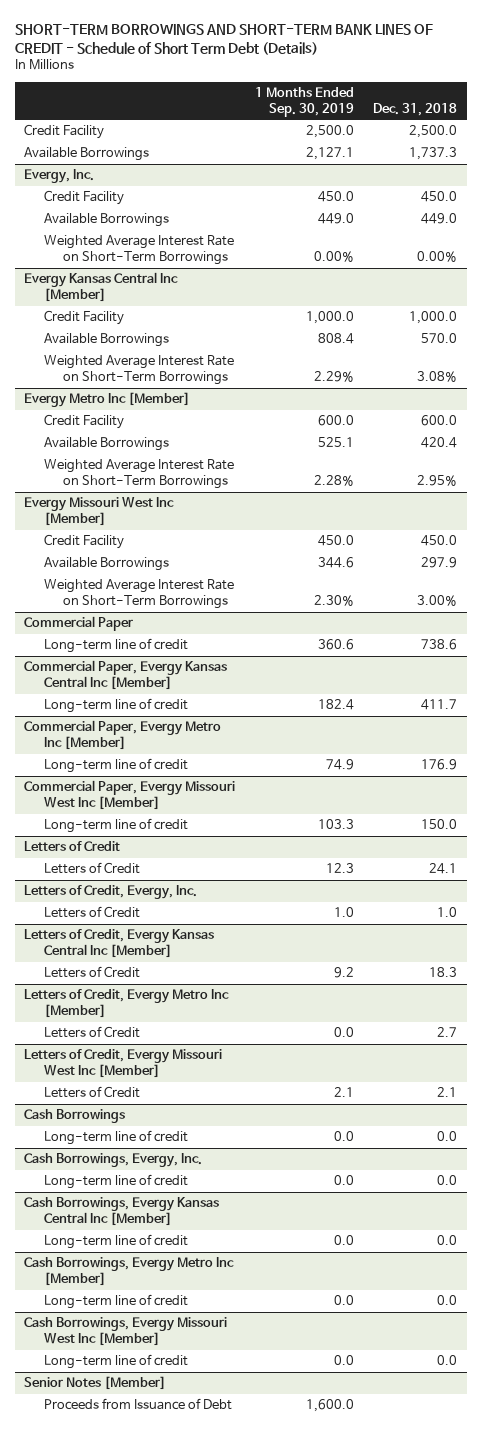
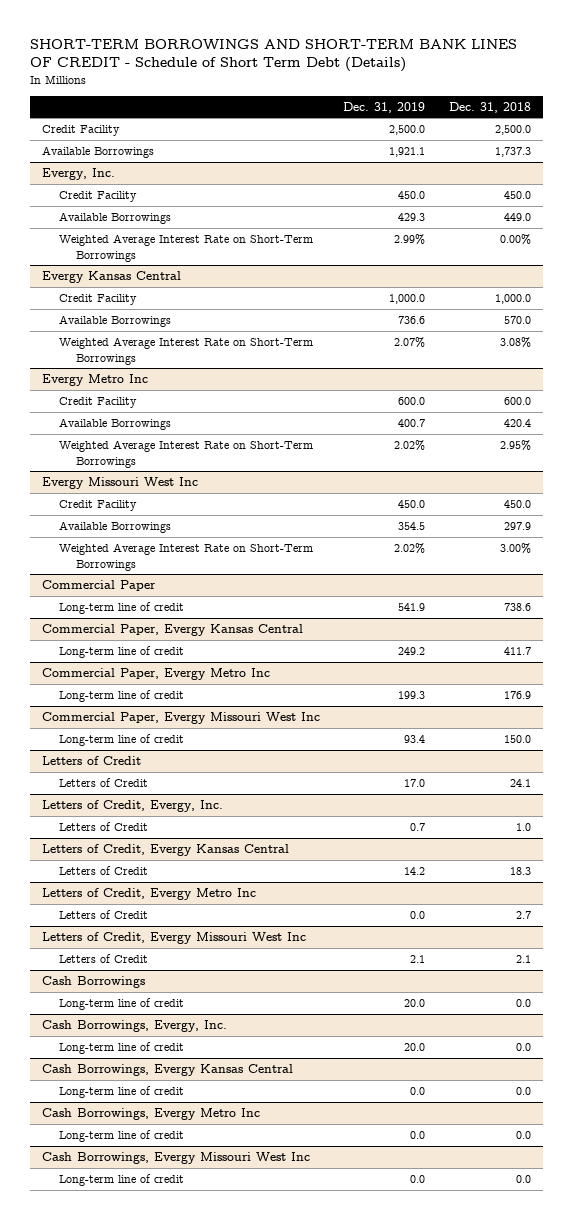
- | 1 Months Ended Sep. 30, 2019 | Dec. 31, 2018
+ | Dec. 31, 2019 | Dec. 31, 2018
- Evergy Kansas Central Inc [Member]
+ Evergy Kansas Central
- Evergy Metro Inc [Member]
+ Evergy Metro Inc
- Evergy Missouri West Inc [Member]
+ Evergy Missouri West Inc
- Commercial Paper, Evergy Kansas Central Inc [Member]
+ Commercial Paper, Evergy Kansas Central
- Commercial Paper, Evergy Metro Inc [Member]
+ Commercial Paper, Evergy Metro Inc
- Commercial Paper, Evergy Missouri West Inc [Member]
+ Commercial Paper, Evergy Missouri West Inc
- Letters of Credit, Evergy Kansas Central Inc [Member]
+ Letters of Credit, Evergy Kansas Central
- Letters of Credit, Evergy Metro Inc [Member]
+ Letters of Credit, Evergy Metro Inc
- Letters of Credit, Evergy Missouri West Inc [Member]
+ Letters of Credit, Evergy Missouri West Inc
- Cash Borrowings, Evergy Kansas Central Inc [Member]
+ Cash Borrowings, Evergy Kansas Central
- Cash Borrowings, Evergy Metro Inc [Member]
+ Cash Borrowings, Evergy Metro Inc
- Cash Borrowings, Evergy Missouri West Inc [Member]
+ Cash Borrowings, Evergy Missouri West Inc
- Senior Notes [Member]
- Proceeds from Issuance of Debt | 1,600.0 |

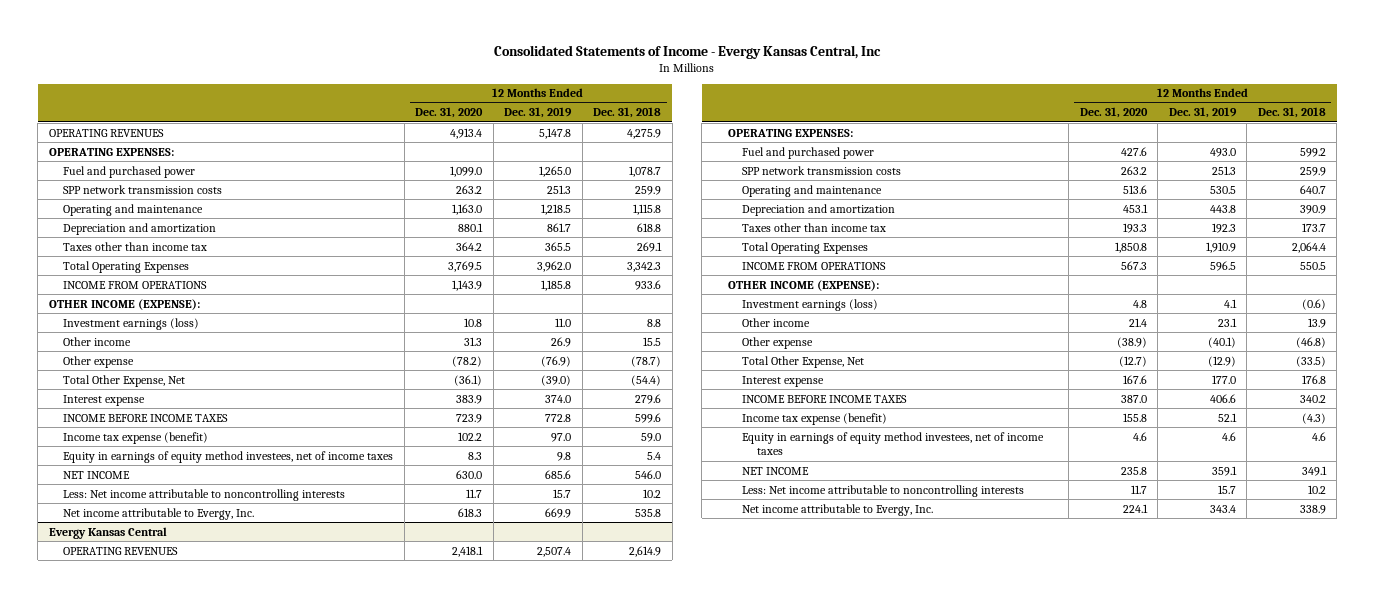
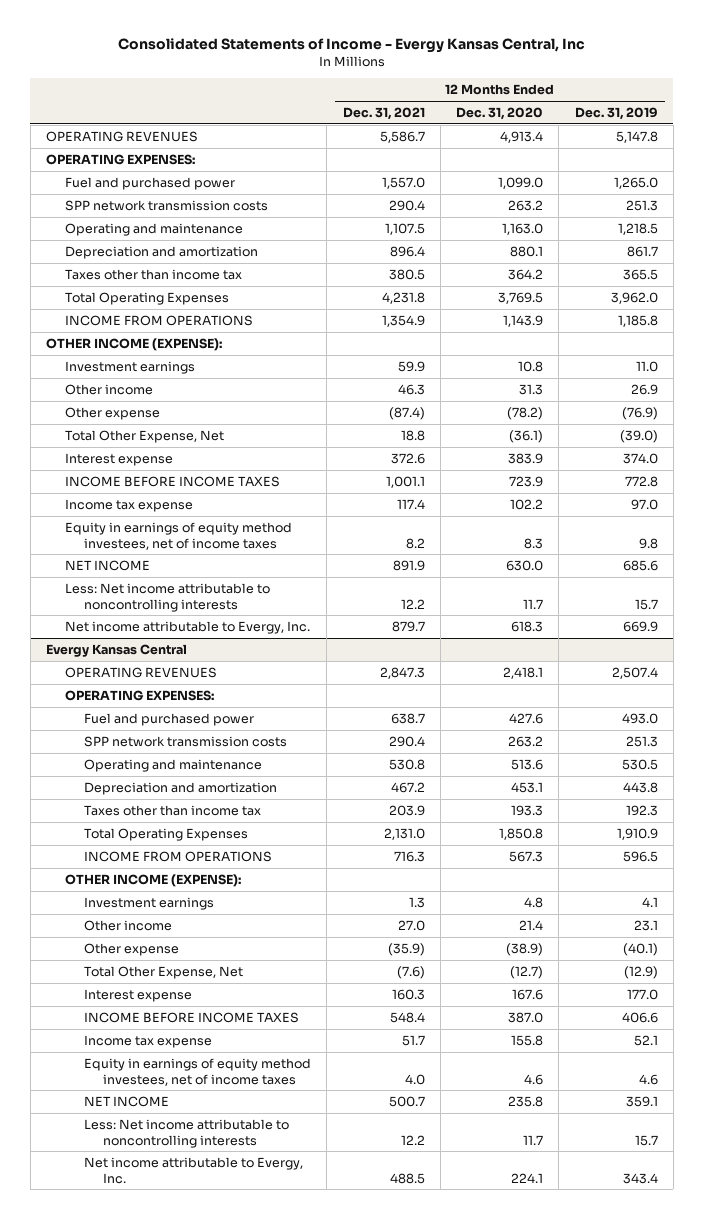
- | 12 Months Ended Dec. 31, 2020 | 12 Months Ended Dec. 31, 2019 | 12 Months Ended Dec. 31, 2018
+ | 12 Months Ended Dec. 31, 2021 | 12 Months Ended Dec. 31, 2020 | 12 Months Ended Dec. 31, 2019
- Investment earnings (loss) | 10.8 | 11.0 | 8.8
+ Investment earnings | 59.9 | 10.8 | 11.0
- Income tax expense (benefit) | 102.2 | 97.0 | 59.0
+ Income tax expense | 117.4 | 102.2 | 97.0
@ Evergy Kansas Central
- Investment earnings (loss) | 4.8 | 4.1 | (0.6)
+ Investment earnings | 1.3 | 4.8 | 4.1
- Income tax expense (benefit) | 155.8 | 52.1 | (4.3)
+ Income tax expense | 51.7 | 155.8 | 52.1

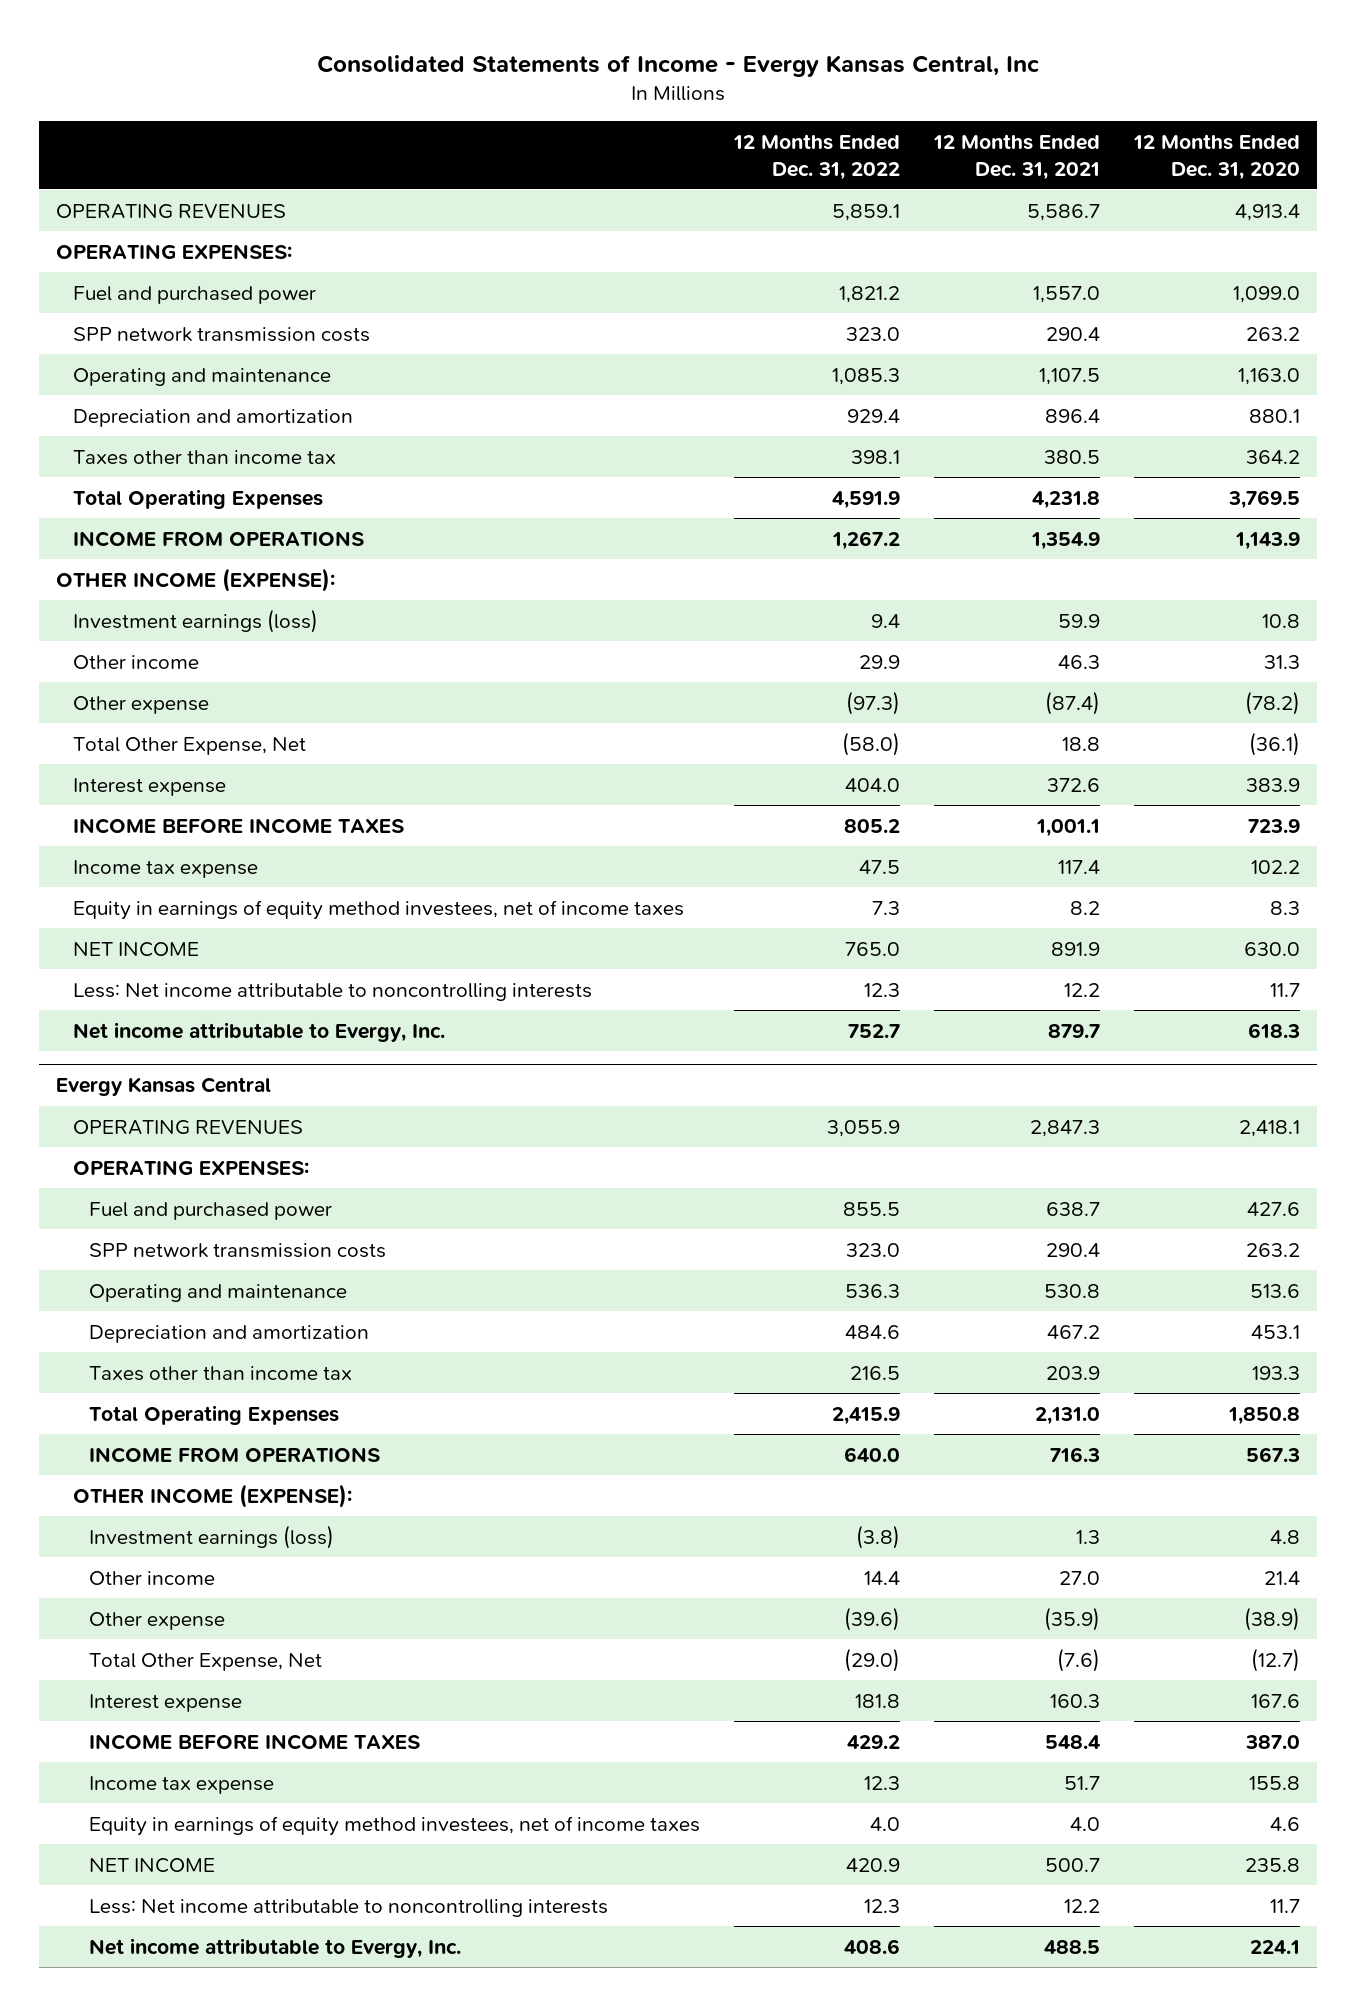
- | 12 Months Ended Dec. 31, 2021 | 12 Months Ended Dec. 31, 2020 | 12 Months Ended Dec. 31, 2019
+ | 12 Months Ended Dec. 31, 2022 | 12 Months Ended Dec. 31, 2021 | 12 Months Ended Dec. 31, 2020
- Investment earnings | 59.9 | 10.8 | 11.0
+ Investment earnings (loss) | 9.4 | 59.9 | 10.8
@ Evergy Kansas Central
- Investment earnings | 1.3 | 4.8 | 4.1
+ Investment earnings (loss) | (3.8) | 1.3 | 4.8

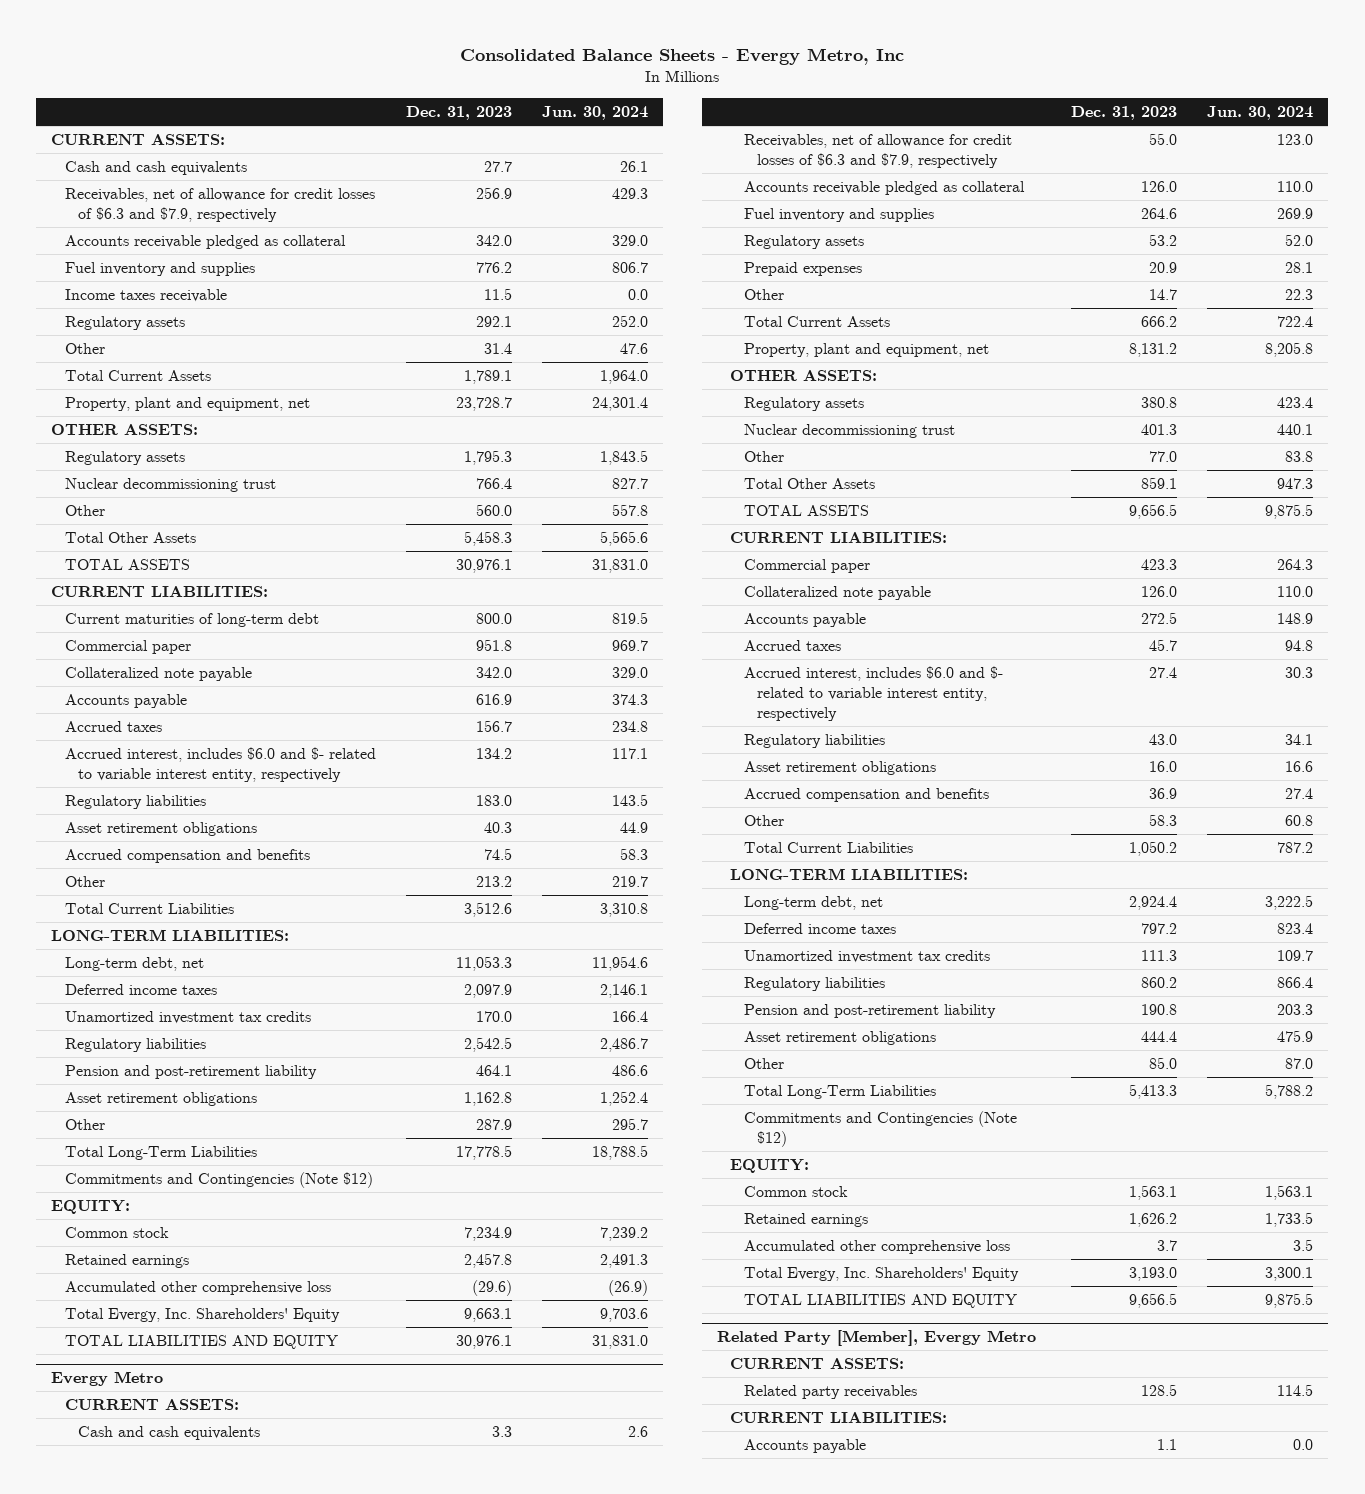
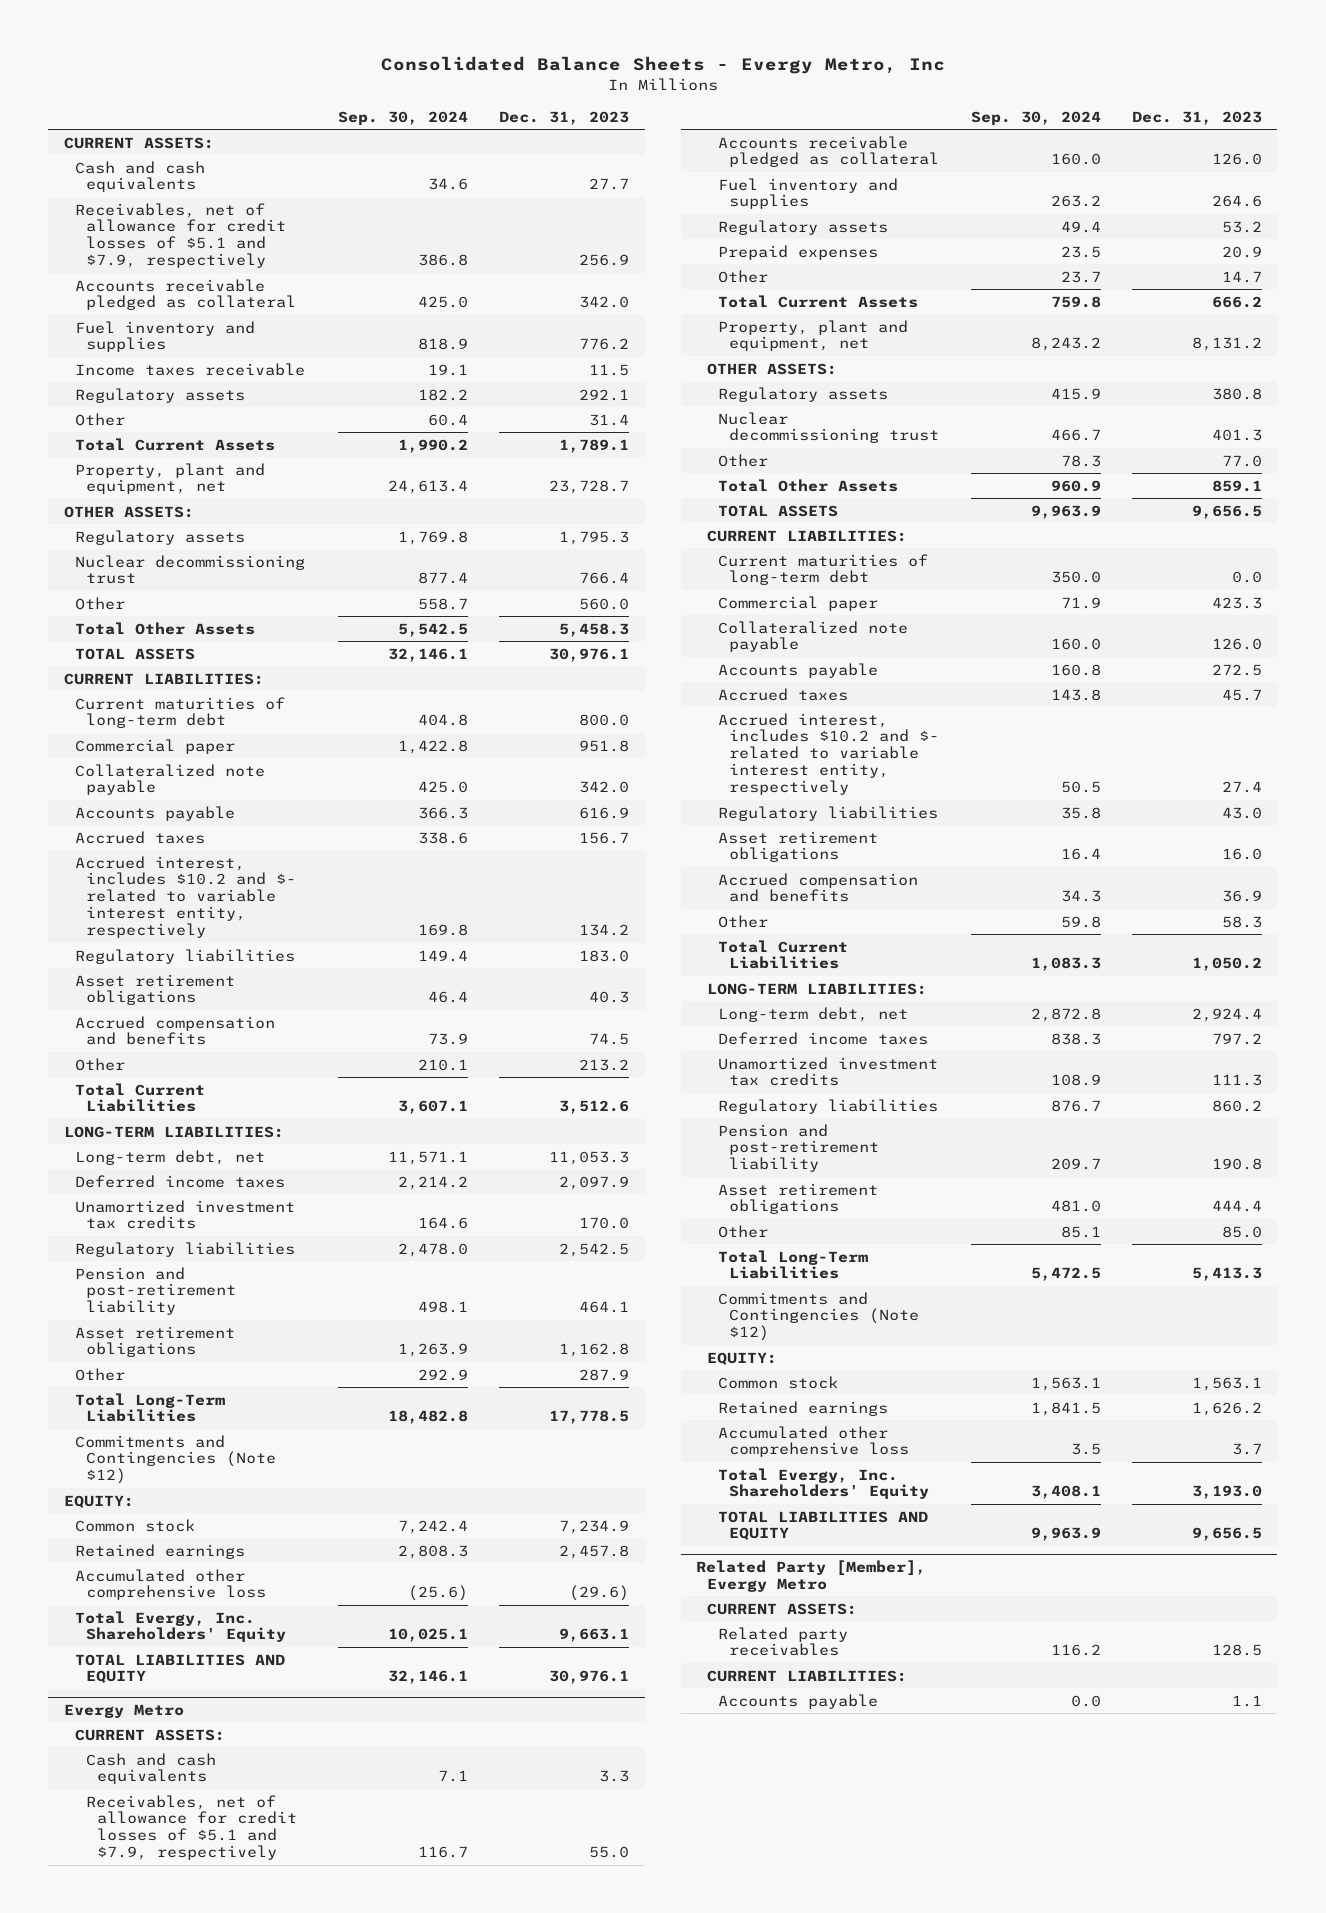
- | Dec. 31, 2023 | Jun. 30, 2024
+ | Sep. 30, 2024 | Dec. 31, 2023
- Receivables, net of allowance for credit losses of $6.3 and $7.9, respectively | 256.9 | 429.3
+ Receivables, net of allowance for credit losses of $5.1 and $7.9, respectively | 386.8 | 256.9
- Accrued interest, includes $6.0 and $- related to variable interest entity, respectively | 134.2 | 117.1
+ Accrued interest, includes $10.2 and $- related to variable interest entity, respectively | 169.8 | 134.2
@ Evergy Metro
- Receivables, net of allowance for credit losses of $6.3 and $7.9, respectively | 55.0 | 123.0
+ Receivables, net of allowance for credit losses of $5.1 and $7.9, respectively | 116.7 | 55.0
+ Current maturities of long-term debt | 350.0 | 0.0
- Accrued interest, includes $6.0 and $- related to variable interest entity, respectively | 27.4 | 30.3
+ Accrued interest, includes $10.2 and $- related to variable interest entity, respectively | 50.5 | 27.4

